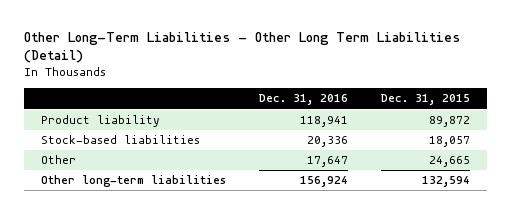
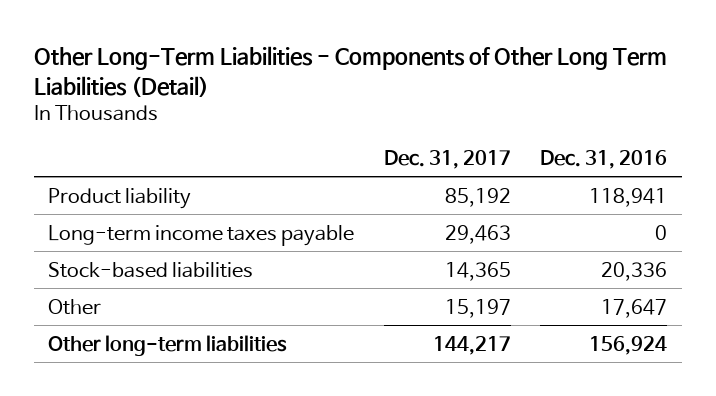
- Other Long-Term Liabilities - Other Long Term Liabilities (Detail)
+ Other Long-Term Liabilities - Components of Other Long Term Liabilities (Detail)
- | Dec. 31, 2016 | Dec. 31, 2015
+ | Dec. 31, 2017 | Dec. 31, 2016
+ Long-term income taxes payable | 29,463 | 0

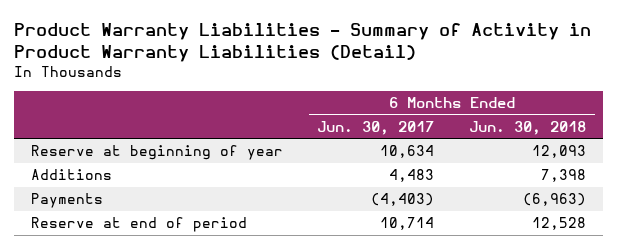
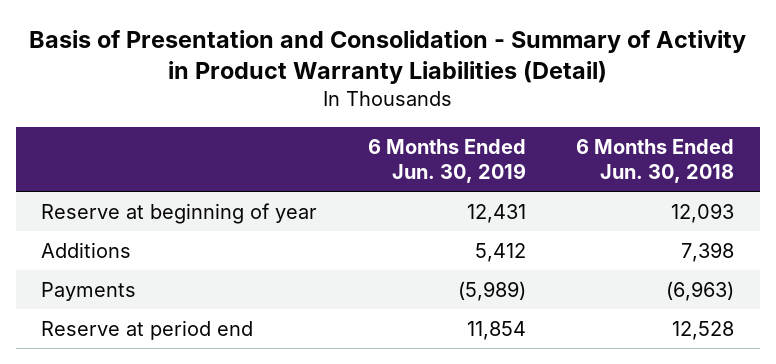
- Product Warranty Liabilities - Summary of Activity in Product Warranty Liabilities (Detail)
+ Basis of Presentation and Consolidation - Summary of Activity in Product Warranty Liabilities (Detail)
- | 6 Months Ended Jun. 30, 2017 | 6 Months Ended Jun. 30, 2018
+ | 6 Months Ended Jun. 30, 2019 | 6 Months Ended Jun. 30, 2018
- Reserve at end of period | 10,714 | 12,528
+ Reserve at period end | 11,854 | 12,528

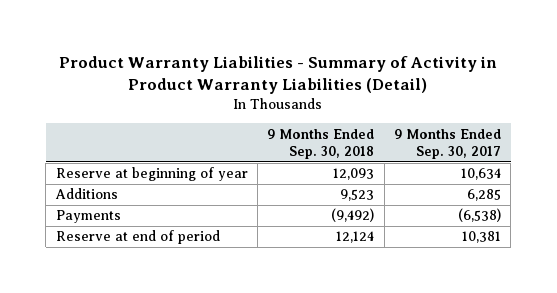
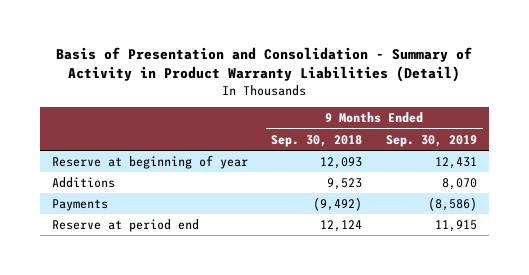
- Product Warranty Liabilities - Summary of Activity in Product Warranty Liabilities (Detail)
+ Basis of Presentation and Consolidation - Summary of Activity in Product Warranty Liabilities (Detail)
- | 9 Months Ended Sep. 30, 2018 | 9 Months Ended Sep. 30, 2017
+ | 9 Months Ended Sep. 30, 2018 | 9 Months Ended Sep. 30, 2019
- Reserve at end of period | 12,124 | 10,381
+ Reserve at period end | 12,124 | 11,915

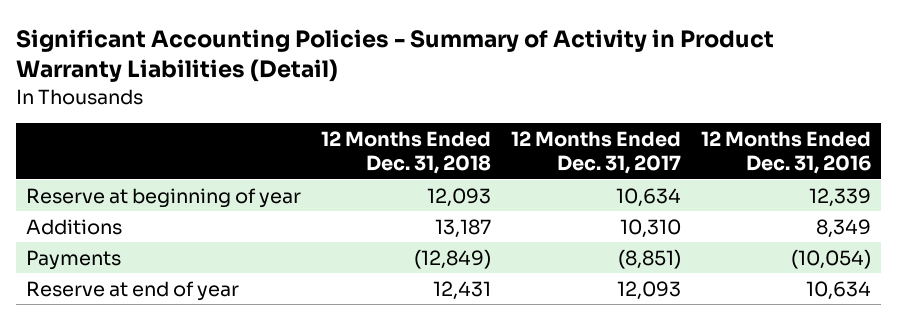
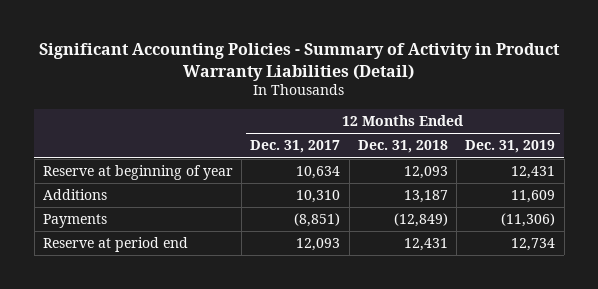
- | 12 Months Ended Dec. 31, 2018 | 12 Months Ended Dec. 31, 2017 | 12 Months Ended Dec. 31, 2016
+ | 12 Months Ended Dec. 31, 2017 | 12 Months Ended Dec. 31, 2018 | 12 Months Ended Dec. 31, 2019
- Reserve at end of year | 12,431 | 12,093 | 10,634
+ Reserve at period end | 12,093 | 12,431 | 12,734

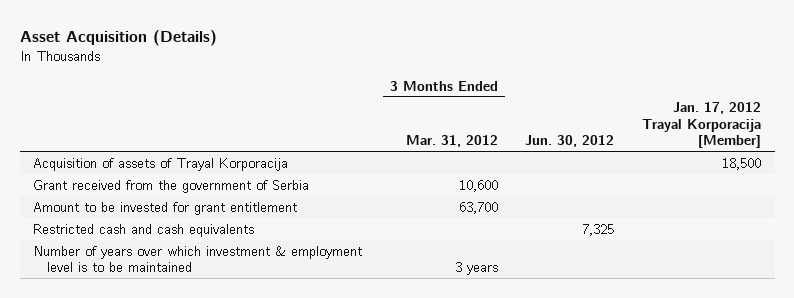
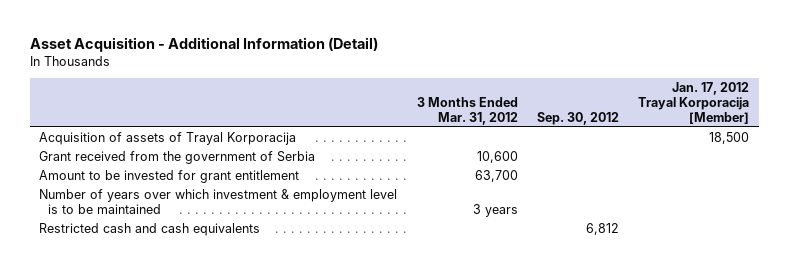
- Asset Acquisition (Details)
+ Asset Acquisition - Additional Information (Detail)
- | 3 Months Ended Mar. 31, 2012 | Jun. 30, 2012 | Jan. 17, 2012 Trayal Korporacija [Member]
+ | 3 Months Ended Mar. 31, 2012 | Sep. 30, 2012 | Jan. 17, 2012 Trayal Korporacija [Member]
moved down: Restricted cash and cash equivalents | | 6,812 |

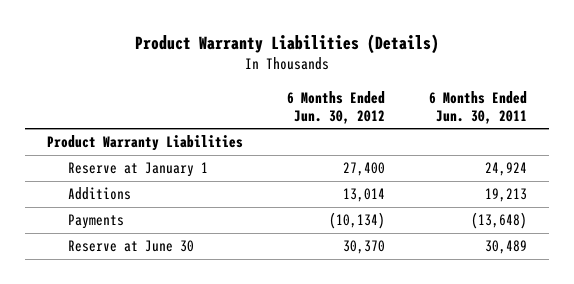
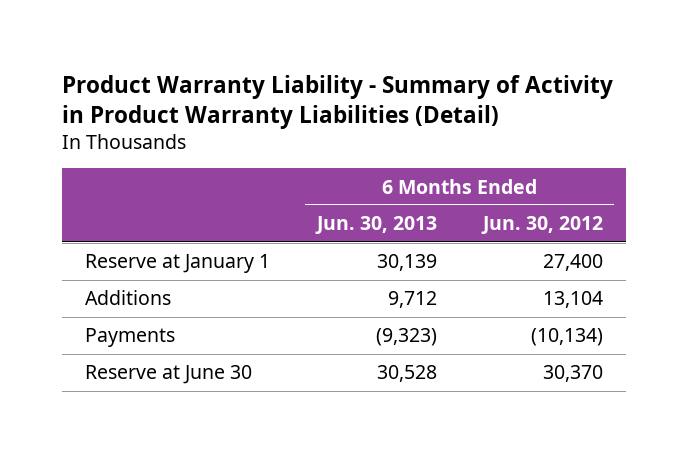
- Product Warranty Liabilities (Details)
+ Product Warranty Liability - Summary of Activity in Product Warranty Liabilities (Detail)
- | 6 Months Ended Jun. 30, 2012 | 6 Months Ended Jun. 30, 2011
+ | 6 Months Ended Jun. 30, 2013 | 6 Months Ended Jun. 30, 2012
- Product Warranty Liabilities
- Additions | 13,014 | 19,213
+ Additions | 9,712 | 13,104

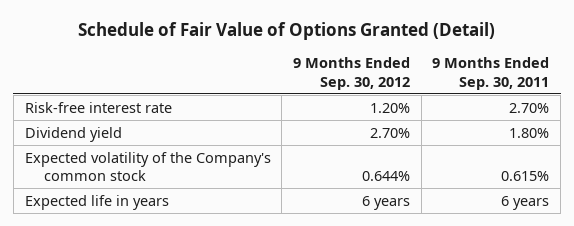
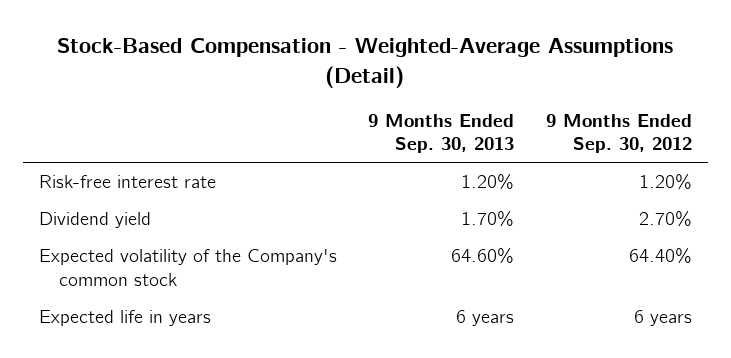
- Schedule of Fair Value of Options Granted (Detail)
+ Stock-Based Compensation - Weighted-Average Assumptions (Detail)
- | 9 Months Ended Sep. 30, 2012 | 9 Months Ended Sep. 30, 2011
+ | 9 Months Ended Sep. 30, 2013 | 9 Months Ended Sep. 30, 2012
- Expected volatility of the Company's common stock | 0.644% | 0.615%
+ Expected volatility of the Company's common stock | 64.60% | 64.40%

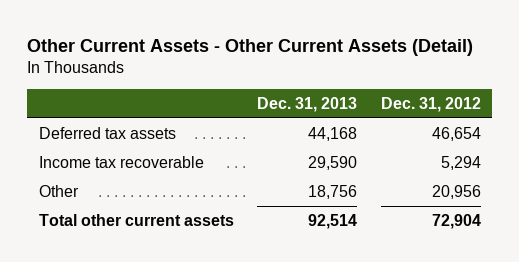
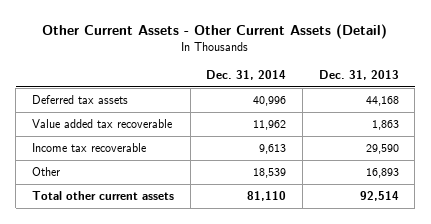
- | Dec. 31, 2013 | Dec. 31, 2012
+ | Dec. 31, 2014 | Dec. 31, 2013
+ Value added tax recoverable | 11,962 | 1,863
- Other | 18,756 | 20,956
+ Other | 18,539 | 16,893

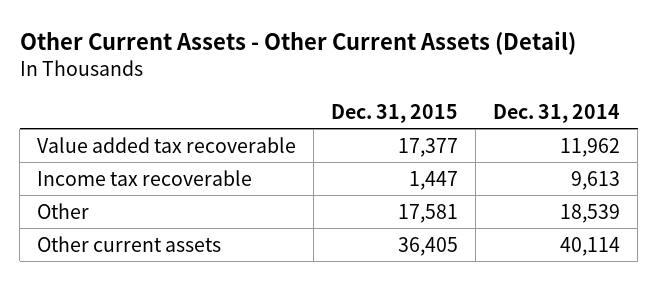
- | Dec. 31, 2014 | Dec. 31, 2013
+ | Dec. 31, 2015 | Dec. 31, 2014
- Deferred tax assets | 40,996 | 44,168
- Total other current assets | 81,110 | 92,514
+ Other current assets | 36,405 | 40,114

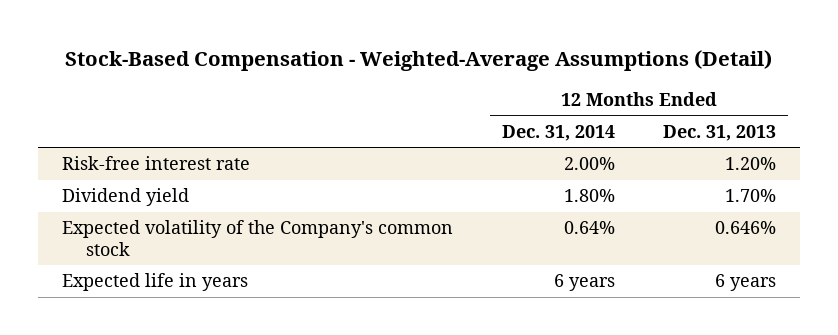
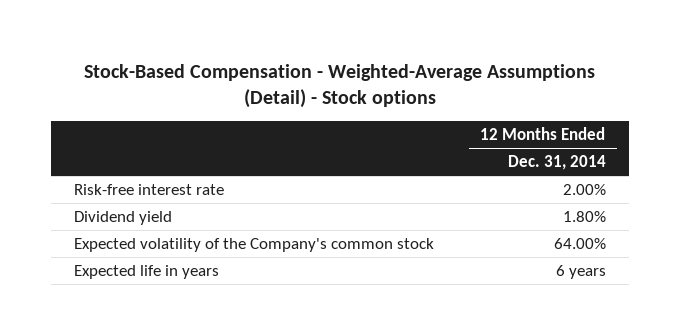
- Stock-Based Compensation - Weighted-Average Assumptions (Detail)
+ Stock-Based Compensation - Weighted-Average Assumptions (Detail) - Stock options
- | 12 Months Ended Dec. 31, 2014 | 12 Months Ended Dec. 31, 2013
+ | 12 Months Ended Dec. 31, 2014
- Expected volatility of the Company's common stock | 0.64% | 0.646%
+ Expected volatility of the Company's common stock | 64.00%

